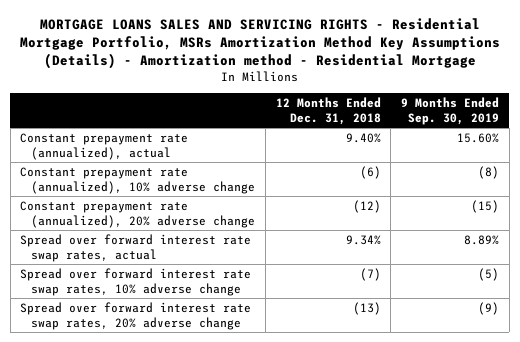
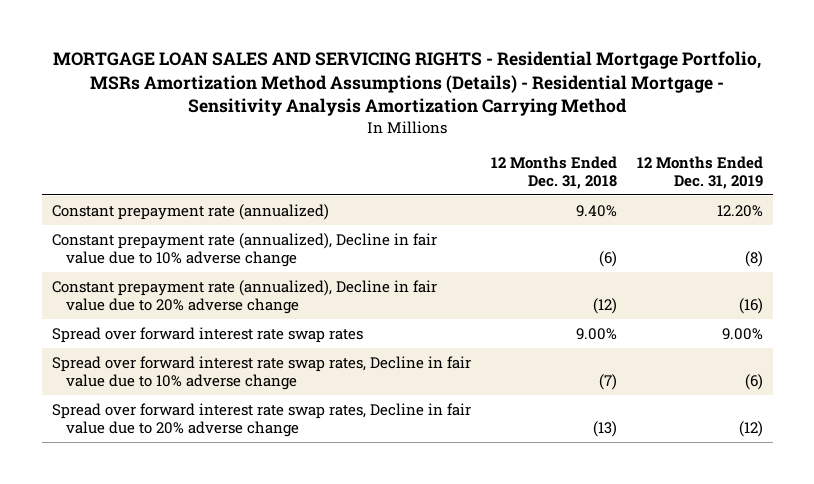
- MORTGAGE LOANS SALES AND SERVICING RIGHTS - Residential Mortgage Portfolio, MSRs Amortization Method Key Assumptions (Details) - Amortization method - Residential Mortgage
+ MORTGAGE LOAN SALES AND SERVICING RIGHTS - Residential Mortgage Portfolio, MSRs Amortization Method Assumptions (Details) - Residential Mortgage - Sensitivity Analysis Amortization Carrying Method
- | 12 Months Ended Dec. 31, 2018 | 9 Months Ended Sep. 30, 2019
+ | 12 Months Ended Dec. 31, 2018 | 12 Months Ended Dec. 31, 2019
- Constant prepayment rate (annualized), actual | 9.40% | 15.60%
- Constant prepayment rate (annualized), 10% adverse change | (6) | (8)
- Constant prepayment rate (annualized), 20% adverse change | (12) | (15)
- Spread over forward interest rate swap rates, actual | 9.34% | 8.89%
- Spread over forward interest rate swap rates, 10% adverse change | (7) | (5)
- Spread over forward interest rate swap rates, 20% adverse change | (13) | (9)
+ Constant prepayment rate (annualized) | 9.40% | 12.20%
+ Constant prepayment rate (annualized), Decline in fair value due to 10% adverse change | (6) | (8)
+ Constant prepayment rate (annualized), Decline in fair value due to 20% adverse change | (12) | (16)
+ Spread over forward interest rate swap rates | 9.00% | 9.00%
+ Spread over forward interest rate swap rates, Decline in fair value due to 10% adverse change | (7) | (6)
+ Spread over forward interest rate swap rates, Decline in fair value due to 20% adverse change | (13) | (12)

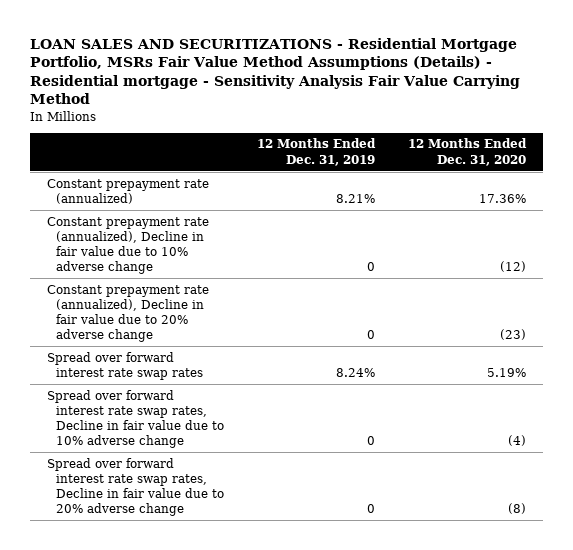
- MORTGAGE LOAN SALES AND SERVICING RIGHTS - Residential Mortgage Portfolio, MSRs Amortization Method Assumptions (Details) - Residential Mortgage - Sensitivity Analysis Amortization Carrying Method
+ LOAN SALES AND SECURITIZATIONS - Residential Mortgage Portfolio, MSRs Fair Value Method Assumptions (Details) - Residential mortgage - Sensitivity Analysis Fair Value Carrying Method
- | 12 Months Ended Dec. 31, 2018 | 12 Months Ended Dec. 31, 2019
+ | 12 Months Ended Dec. 31, 2019 | 12 Months Ended Dec. 31, 2020
- Constant prepayment rate (annualized) | 9.40% | 12.20%
- Constant prepayment rate (annualized), Decline in fair value due to 10% adverse change | (6) | (8)
- Constant prepayment rate (annualized), Decline in fair value due to 20% adverse change | (12) | (16)
- Spread over forward interest rate swap rates | 9.00% | 9.00%
- Spread over forward interest rate swap rates, Decline in fair value due to 10% adverse change | (7) | (6)
- Spread over forward interest rate swap rates, Decline in fair value due to 20% adverse change | (13) | (12)
+ Constant prepayment rate (annualized) | 8.21% | 17.36%
+ Constant prepayment rate (annualized), Decline in fair value due to 10% adverse change | 0 | (12)
+ Constant prepayment rate (annualized), Decline in fair value due to 20% adverse change | 0 | (23)
+ Spread over forward interest rate swap rates | 8.24% | 5.19%
+ Spread over forward interest rate swap rates, Decline in fair value due to 10% adverse change | 0 | (4)
+ Spread over forward interest rate swap rates, Decline in fair value due to 20% adverse change | 0 | (8)

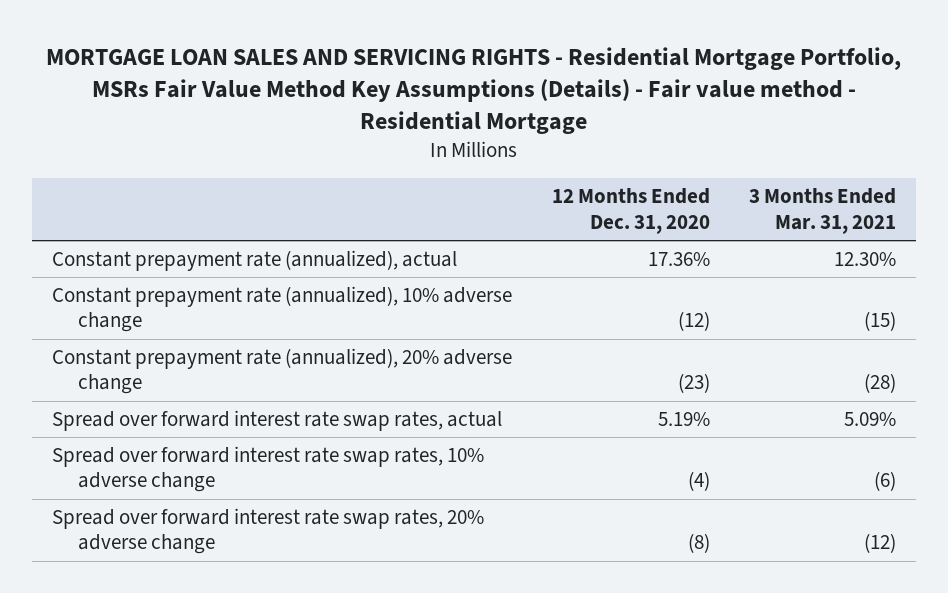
- LOAN SALES AND SECURITIZATIONS - Residential Mortgage Portfolio, MSRs Fair Value Method Assumptions (Details) - Residential mortgage - Sensitivity Analysis Fair Value Carrying Method
+ MORTGAGE LOAN SALES AND SERVICING RIGHTS - Residential Mortgage Portfolio, MSRs Fair Value Method Key Assumptions (Details) - Fair value method - Residential Mortgage
- | 12 Months Ended Dec. 31, 2019 | 12 Months Ended Dec. 31, 2020
+ | 12 Months Ended Dec. 31, 2020 | 3 Months Ended Mar. 31, 2021
- Constant prepayment rate (annualized) | 8.21% | 17.36%
- Constant prepayment rate (annualized), Decline in fair value due to 10% adverse change | 0 | (12)
- Constant prepayment rate (annualized), Decline in fair value due to 20% adverse change | 0 | (23)
- Spread over forward interest rate swap rates | 8.24% | 5.19%
- Spread over forward interest rate swap rates, Decline in fair value due to 10% adverse change | 0 | (4)
- Spread over forward interest rate swap rates, Decline in fair value due to 20% adverse change | 0 | (8)
+ Constant prepayment rate (annualized), actual | 17.36% | 12.30%
+ Constant prepayment rate (annualized), 10% adverse change | (12) | (15)
+ Constant prepayment rate (annualized), 20% adverse change | (23) | (28)
+ Spread over forward interest rate swap rates, actual | 5.19% | 5.09%
+ Spread over forward interest rate swap rates, 10% adverse change | (4) | (6)
+ Spread over forward interest rate swap rates, 20% adverse change | (8) | (12)

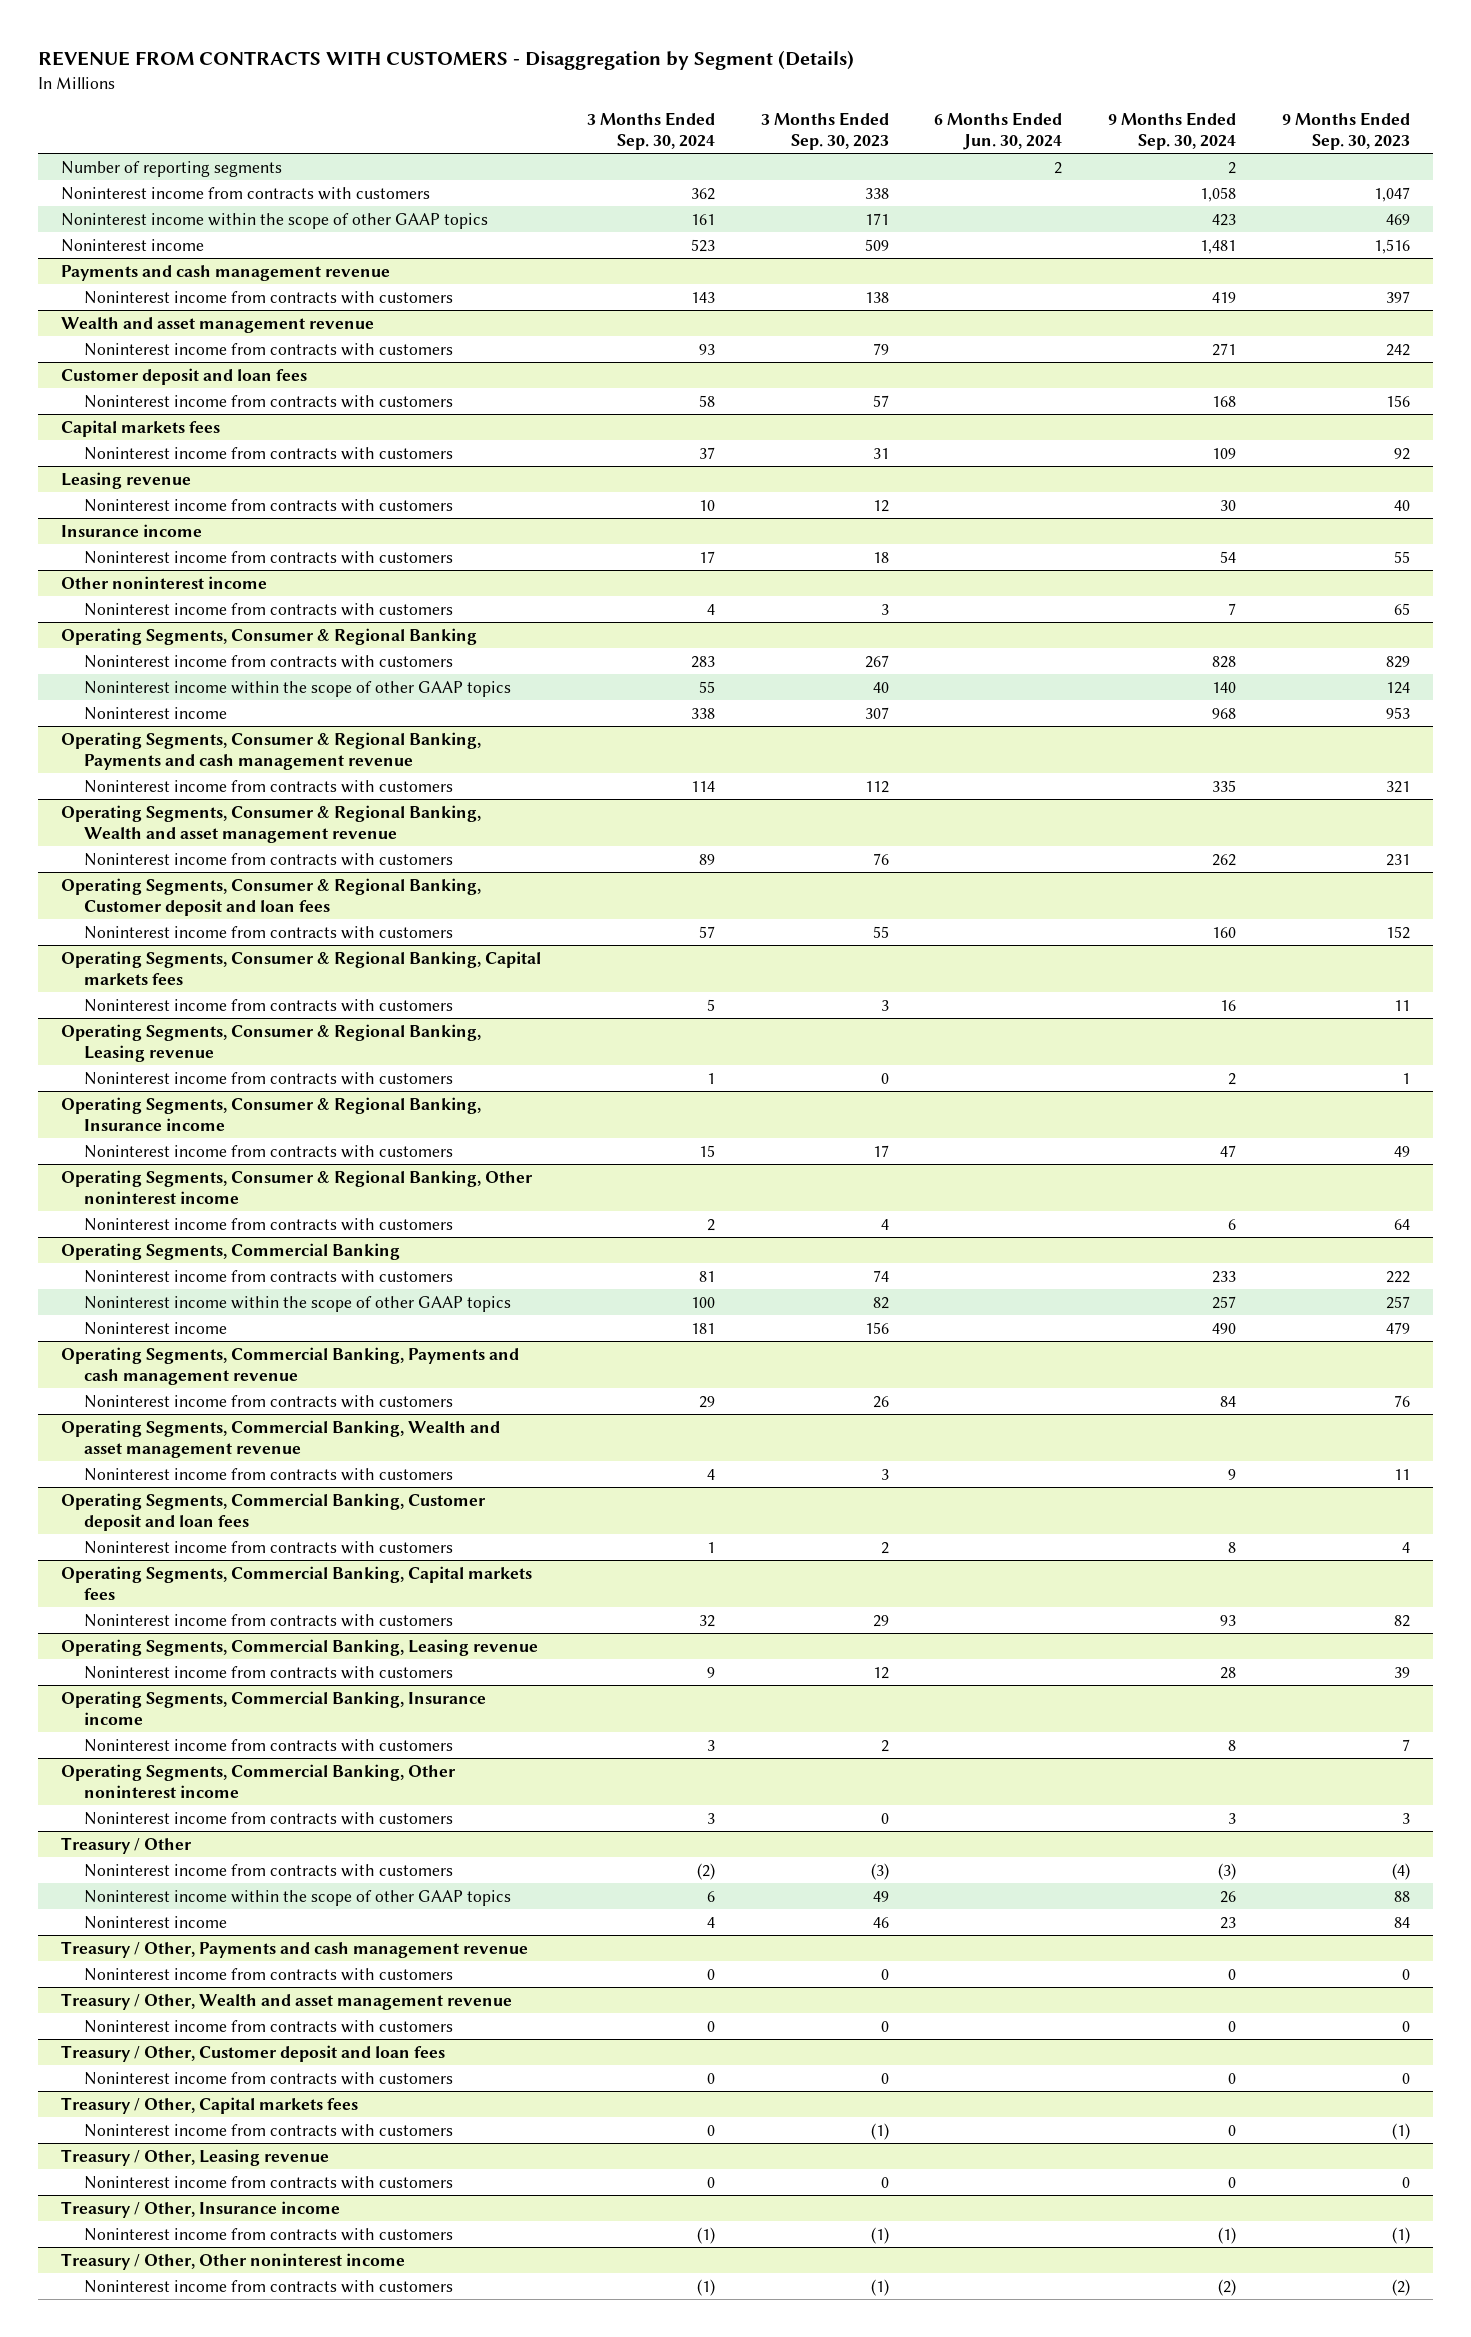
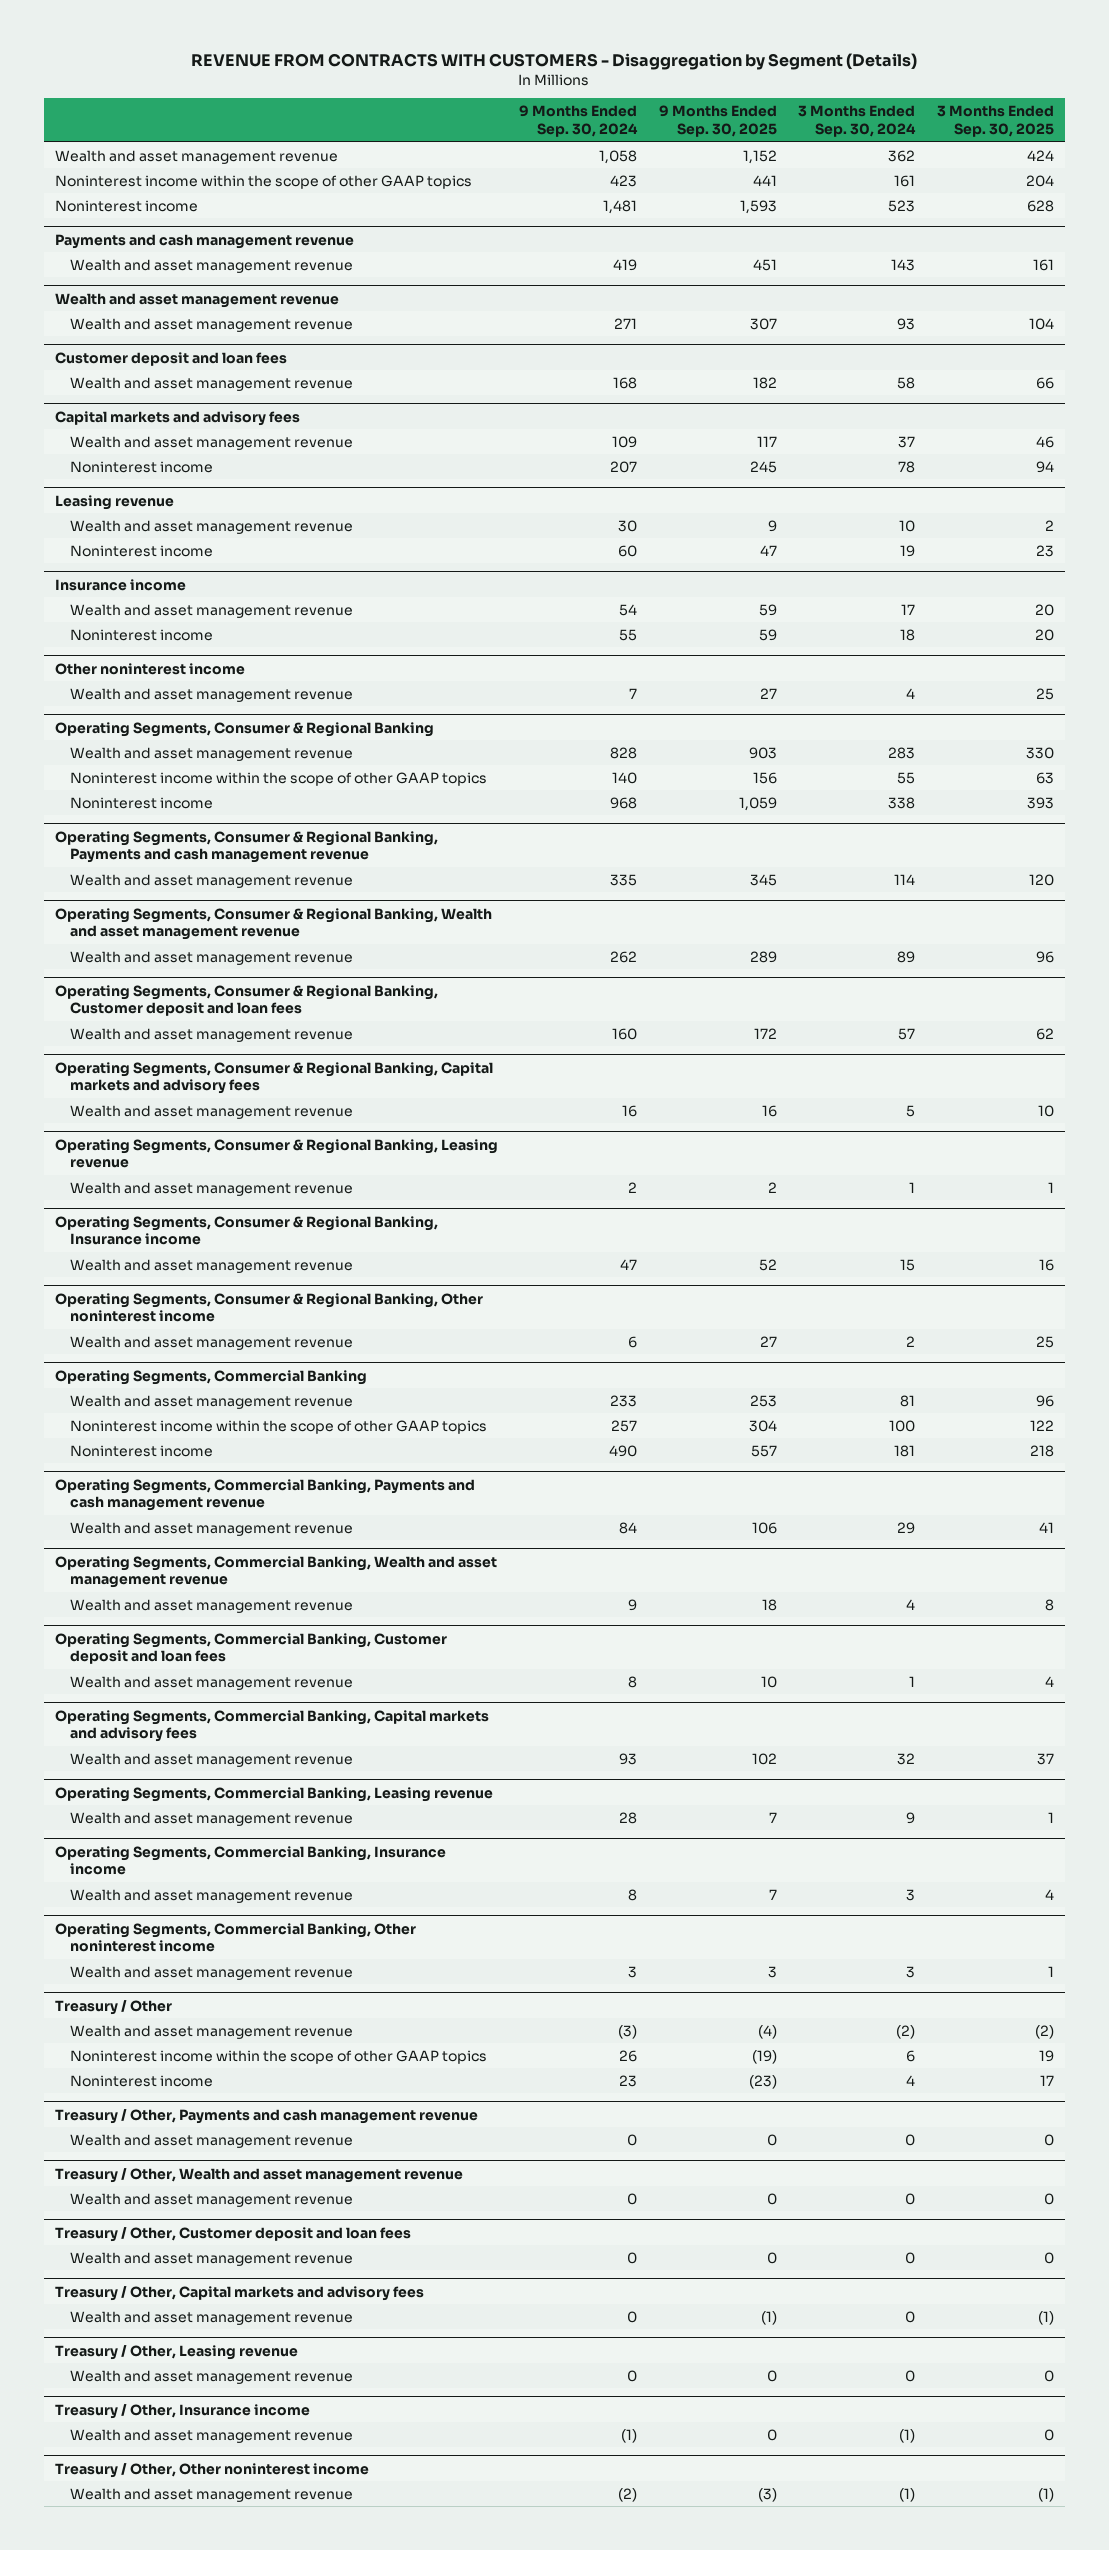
- | 3 Months Ended Sep. 30, 2024 | 3 Months Ended Sep. 30, 2023 | 6 Months Ended Jun. 30, 2024 | 9 Months Ended Sep. 30, 2024 | 9 Months Ended Sep. 30, 2023
+ | 9 Months Ended Sep. 30, 2024 | 9 Months Ended Sep. 30, 2025 | 3 Months Ended Sep. 30, 2024 | 3 Months Ended Sep. 30, 2025
- Number of reporting segments | | | 2 | 2 |
- Noninterest income from contracts with customers | 362 | 338 | | 1,058 | 1,047
+ Wealth and asset management revenue | 1,058 | 1,152 | 362 | 424
@ Payments and cash management revenue
- Noninterest income from contracts with customers | 143 | 138 | | 419 | 397
+ Wealth and asset management revenue | 419 | 451 | 143 | 161
@ Wealth and asset management revenue
- Noninterest income from contracts with customers | 93 | 79 | | 271 | 242
+ Wealth and asset management revenue | 271 | 307 | 93 | 104
@ Customer deposit and loan fees
- Noninterest income from contracts with customers | 58 | 57 | | 168 | 156
- Capital markets fees
- Noninterest income from contracts with customers | 37 | 31 | | 109 | 92
@ Customer deposit and loan fees
+ Wealth and asset management revenue | 168 | 182 | 58 | 66
+ Capital markets and advisory fees
+ Wealth and asset management revenue | 109 | 117 | 37 | 46
+ Noninterest income | 207 | 245 | 78 | 94
@ Leasing revenue
- Noninterest income from contracts with customers | 10 | 12 | | 30 | 40
+ Wealth and asset management revenue | 30 | 9 | 10 | 2
+ Noninterest income | 60 | 47 | 19 | 23
@ Insurance income
- Noninterest income from contracts with customers | 17 | 18 | | 54 | 55
+ Wealth and asset management revenue | 54 | 59 | 17 | 20
+ Noninterest income | 55 | 59 | 18 | 20
@ Other noninterest income
- Noninterest income from contracts with customers | 4 | 3 | | 7 | 65
+ Wealth and asset management revenue | 7 | 27 | 4 | 25
@ Operating Segments, Consumer & Regional Banking
- Noninterest income from contracts with customers | 283 | 267 | | 828 | 829
+ Wealth and asset management revenue | 828 | 903 | 283 | 330
@ Operating Segments, Consumer & Regional Banking, Payments and cash management revenue
- Noninterest income from contracts with customers | 114 | 112 | | 335 | 321
+ Wealth and asset management revenue | 335 | 345 | 114 | 120
@ Operating Segments, Consumer & Regional Banking, Wealth and asset management revenue
- Noninterest income from contracts with customers | 89 | 76 | | 262 | 231
+ Wealth and asset management revenue | 262 | 289 | 89 | 96
@ Operating Segments, Consumer & Regional Banking, Customer deposit and loan fees
- Noninterest income from contracts with customers | 57 | 55 | | 160 | 152
- Operating Segments, Consumer & Regional Banking, Capital markets fees
- Noninterest income from contracts with customers | 5 | 3 | | 16 | 11
@ Operating Segments, Consumer & Regional Banking, Customer deposit and loan fees
+ Wealth and asset management revenue | 160 | 172 | 57 | 62
+ Operating Segments, Consumer & Regional Banking, Capital markets and advisory fees
+ Wealth and asset management revenue | 16 | 16 | 5 | 10
@ Operating Segments, Consumer & Regional Banking, Leasing revenue
- Noninterest income from contracts with customers | 1 | 0 | | 2 | 1
+ Wealth and asset management revenue | 2 | 2 | 1 | 1
@ Operating Segments, Consumer & Regional Banking, Insurance income
- Noninterest income from contracts with customers | 15 | 17 | | 47 | 49
+ Wealth and asset management revenue | 47 | 52 | 15 | 16
@ Operating Segments, Consumer & Regional Banking, Other noninterest income
- Noninterest income from contracts with customers | 2 | 4 | | 6 | 64
+ Wealth and asset management revenue | 6 | 27 | 2 | 25
@ Operating Segments, Commercial Banking
- Noninterest income from contracts with customers | 81 | 74 | | 233 | 222
+ Wealth and asset management revenue | 233 | 253 | 81 | 96
@ Operating Segments, Commercial Banking, Payments and cash management revenue
- Noninterest income from contracts with customers | 29 | 26 | | 84 | 76
+ Wealth and asset management revenue | 84 | 106 | 29 | 41
@ Operating Segments, Commercial Banking, Wealth and asset management revenue
- Noninterest income from contracts with customers | 4 | 3 | | 9 | 11
+ Wealth and asset management revenue | 9 | 18 | 4 | 8
@ Operating Segments, Commercial Banking, Customer deposit and loan fees
- Noninterest income from contracts with customers | 1 | 2 | | 8 | 4
- Operating Segments, Commercial Banking, Capital markets fees
- Noninterest income from contracts with customers | 32 | 29 | | 93 | 82
@ Operating Segments, Commercial Banking, Customer deposit and loan fees
+ Wealth and asset management revenue | 8 | 10 | 1 | 4
+ Operating Segments, Commercial Banking, Capital markets and advisory fees
+ Wealth and asset management revenue | 93 | 102 | 32 | 37
@ Operating Segments, Commercial Banking, Leasing revenue
- Noninterest income from contracts with customers | 9 | 12 | | 28 | 39
+ Wealth and asset management revenue | 28 | 7 | 9 | 1
@ Operating Segments, Commercial Banking, Insurance income
- Noninterest income from contracts with customers | 3 | 2 | | 8 | 7
+ Wealth and asset management revenue | 8 | 7 | 3 | 4
@ Operating Segments, Commercial Banking, Other noninterest income
- Noninterest income from contracts with customers | 3 | 0 | | 3 | 3
+ Wealth and asset management revenue | 3 | 3 | 3 | 1
@ Treasury / Other
- Noninterest income from contracts with customers | (2) | (3) | | (3) | (4)
+ Wealth and asset management revenue | (3) | (4) | (2) | (2)
@ Treasury / Other, Payments and cash management revenue
- Noninterest income from contracts with customers | 0 | 0 | | 0 | 0
+ Wealth and asset management revenue | 0 | 0 | 0 | 0
@ Treasury / Other, Wealth and asset management revenue
- Noninterest income from contracts with customers | 0 | 0 | | 0 | 0
+ Wealth and asset management revenue | 0 | 0 | 0 | 0
@ Treasury / Other, Customer deposit and loan fees
- Noninterest income from contracts with customers | 0 | 0 | | 0 | 0
- Treasury / Other, Capital markets fees
- Noninterest income from contracts with customers | 0 | (1) | | 0 | (1)
@ Treasury / Other, Customer deposit and loan fees
+ Wealth and asset management revenue | 0 | 0 | 0 | 0
+ Treasury / Other, Capital markets and advisory fees
+ Wealth and asset management revenue | 0 | (1) | 0 | (1)
@ Treasury / Other, Leasing revenue
- Noninterest income from contracts with customers | 0 | 0 | | 0 | 0
+ Wealth and asset management revenue | 0 | 0 | 0 | 0
@ Treasury / Other, Insurance income
- Noninterest income from contracts with customers | (1) | (1) | | (1) | (1)
+ Wealth and asset management revenue | (1) | 0 | (1) | 0
@ Treasury / Other, Other noninterest income
- Noninterest income from contracts with customers | (1) | (1) | | (2) | (2)
+ Wealth and asset management revenue | (2) | (3) | (1) | (1)

